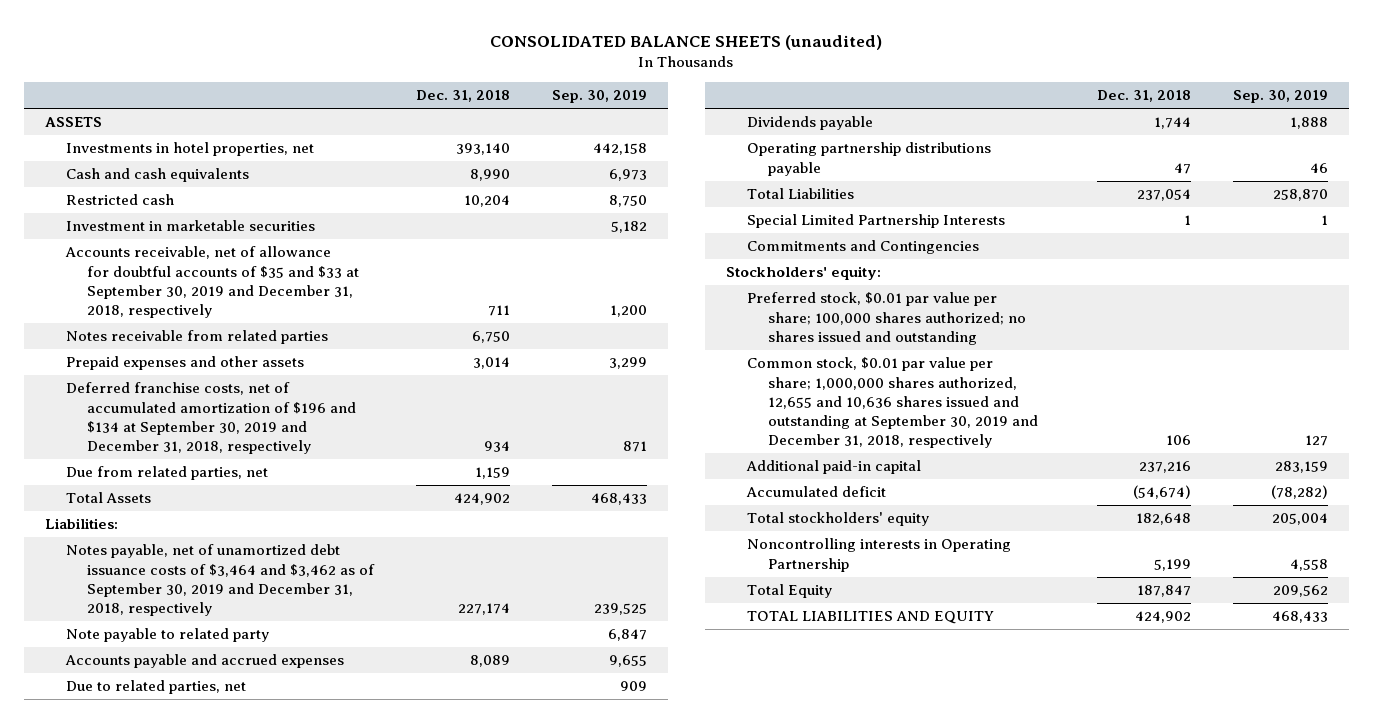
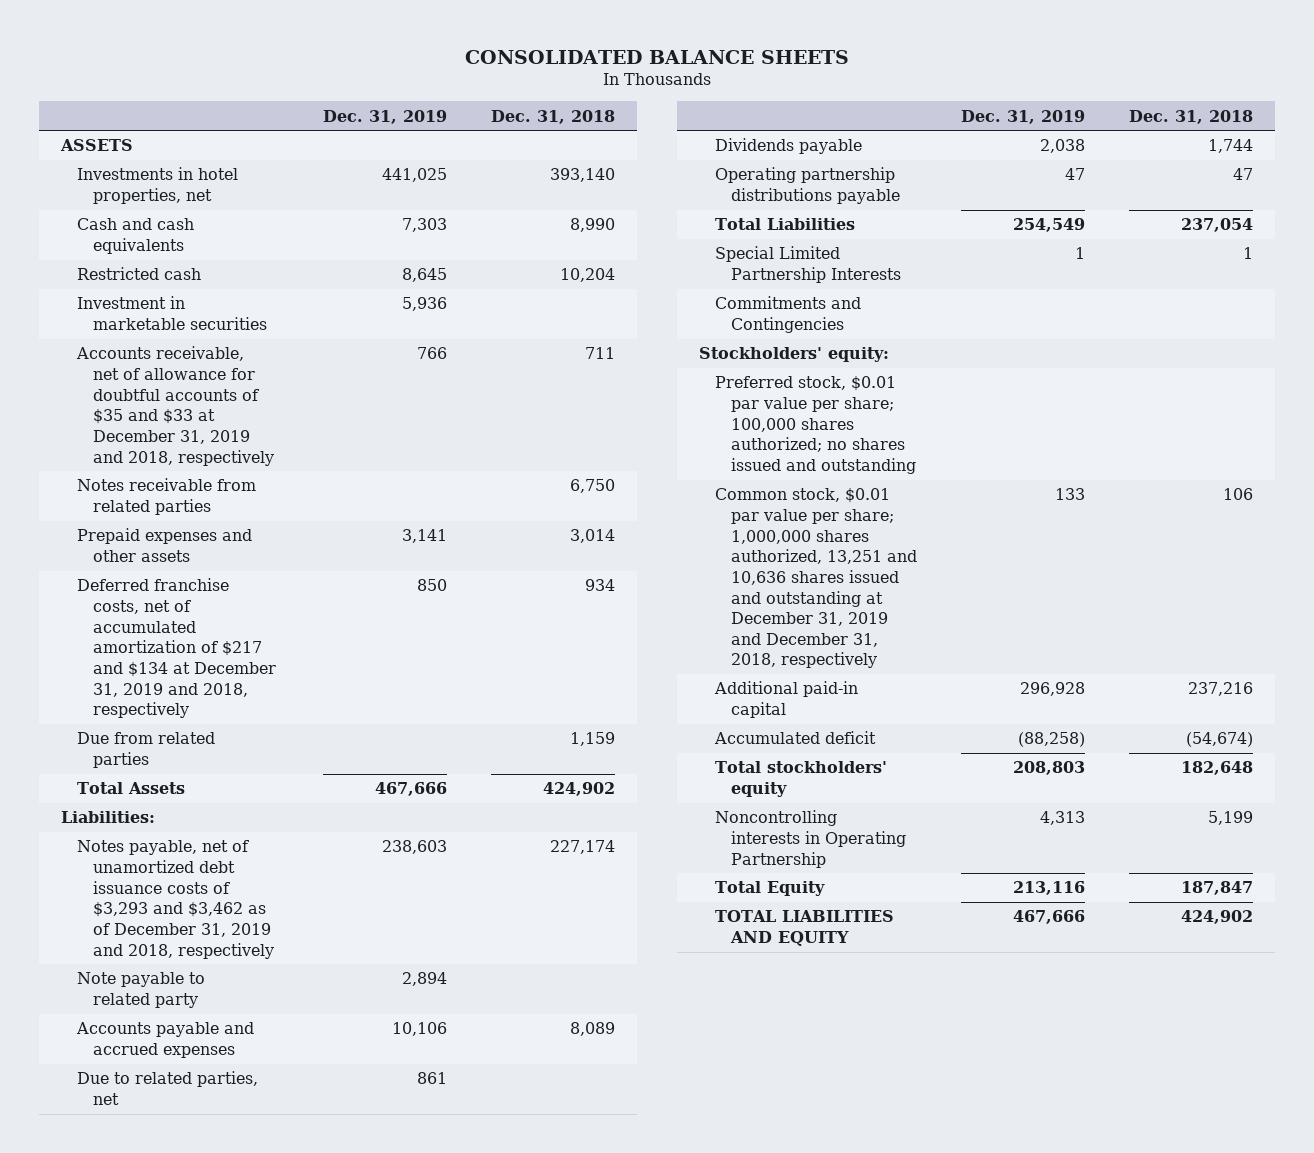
- CONSOLIDATED BALANCE SHEETS (unaudited)
+ CONSOLIDATED BALANCE SHEETS
- | Dec. 31, 2018 | Sep. 30, 2019
+ | Dec. 31, 2019 | Dec. 31, 2018
- Accounts receivable, net of allowance for doubtful accounts of $35 and $33 at September 30, 2019 and December 31, 2018, respectively | 711 | 1,200
+ Accounts receivable, net of allowance for doubtful accounts of $35 and $33 at December 31, 2019 and 2018, respectively | 766 | 711
- Deferred franchise costs, net of accumulated amortization of $196 and $134 at September 30, 2019 and December 31, 2018, respectively | 934 | 871
- Due from related parties, net | 1,159 |
+ Deferred franchise costs, net of accumulated amortization of $217 and $134 at December 31, 2019 and 2018, respectively | 850 | 934
+ Due from related parties | | 1,159
- Notes payable, net of unamortized debt issuance costs of $3,464 and $3,462 as of September 30, 2019 and December 31, 2018, respectively | 227,174 | 239,525
+ Notes payable, net of unamortized debt issuance costs of $3,293 and $3,462 as of December 31, 2019 and 2018, respectively | 238,603 | 227,174
- Common stock, $0.01 par value per share; 1,000,000 shares authorized, 12,655 and 10,636 shares issued and outstanding at September 30, 2019 and December 31, 2018, respectively | 106 | 127
+ Common stock, $0.01 par value per share; 1,000,000 shares authorized, 13,251 and 10,636 shares issued and outstanding at December 31, 2019 and December 31, 2018, respectively | 133 | 106

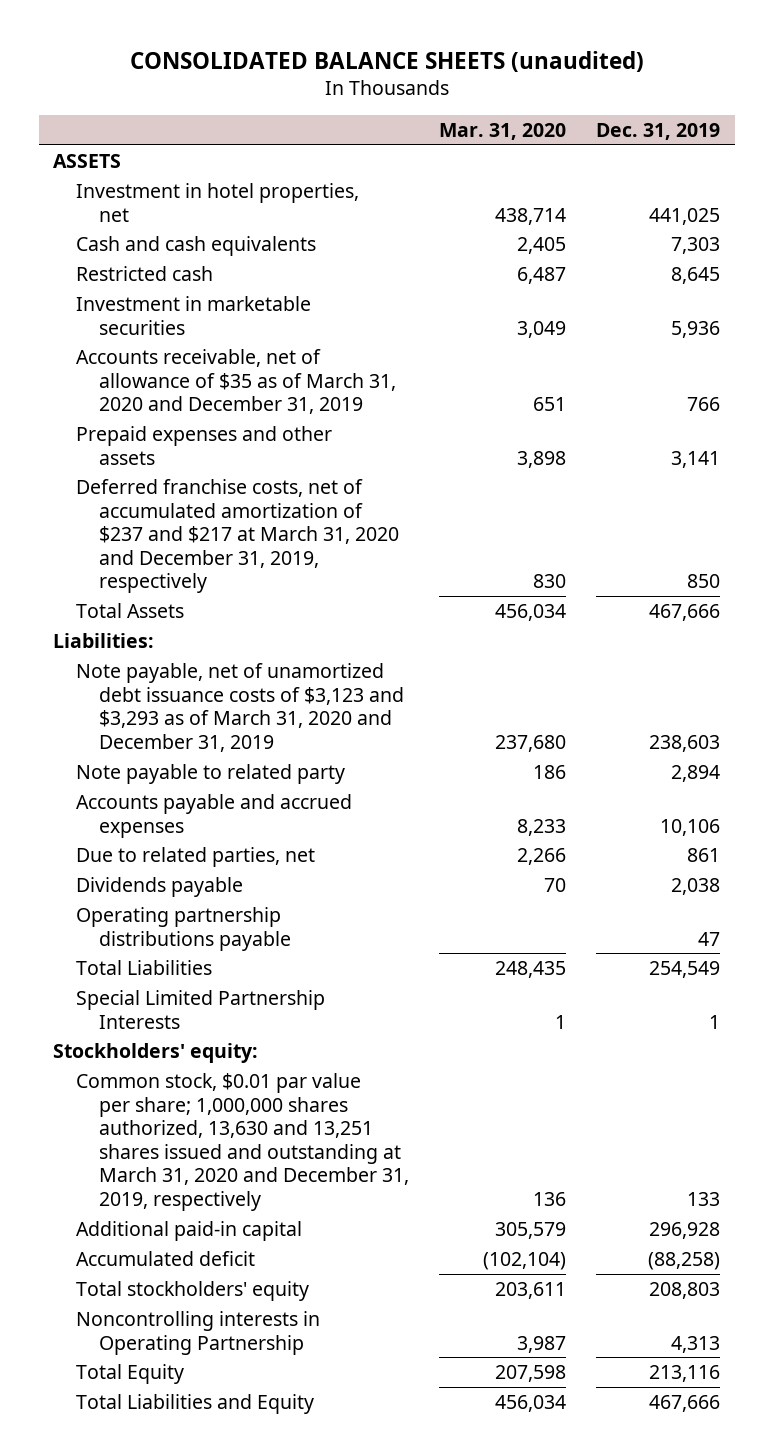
- CONSOLIDATED BALANCE SHEETS
+ CONSOLIDATED BALANCE SHEETS (unaudited)
- | Dec. 31, 2019 | Dec. 31, 2018
+ | Mar. 31, 2020 | Dec. 31, 2019
- Investments in hotel properties, net | 441,025 | 393,140
+ Investment in hotel properties, net | 438,714 | 441,025
- Accounts receivable, net of allowance for doubtful accounts of $35 and $33 at December 31, 2019 and 2018, respectively | 766 | 711
- Notes receivable from related parties | | 6,750
+ Accounts receivable, net of allowance of $35 as of March 31, 2020 and December 31, 2019 | 651 | 766
- Deferred franchise costs, net of accumulated amortization of $217 and $134 at December 31, 2019 and 2018, respectively | 850 | 934
- Due from related parties | | 1,159
+ Deferred franchise costs, net of accumulated amortization of $237 and $217 at March 31, 2020 and December 31, 2019, respectively | 830 | 850
- Notes payable, net of unamortized debt issuance costs of $3,293 and $3,462 as of December 31, 2019 and 2018, respectively | 238,603 | 227,174
+ Note payable, net of unamortized debt issuance costs of $3,123 and $3,293 as of March 31, 2020 and December 31, 2019 | 237,680 | 238,603
- Commitments and Contingencies
- Preferred stock, $0.01 par value per share; 100,000 shares authorized; no shares issued and outstanding
- Common stock, $0.01 par value per share; 1,000,000 shares authorized, 13,251 and 10,636 shares issued and outstanding at December 31, 2019 and December 31, 2018, respectively | 133 | 106
+ Common stock, $0.01 par value per share; 1,000,000 shares authorized, 13,630 and 13,251 shares issued and outstanding at March 31, 2020 and December 31, 2019, respectively | 136 | 133
- TOTAL LIABILITIES AND EQUITY | 467,666 | 424,902
+ Total Liabilities and Equity | 456,034 | 467,666

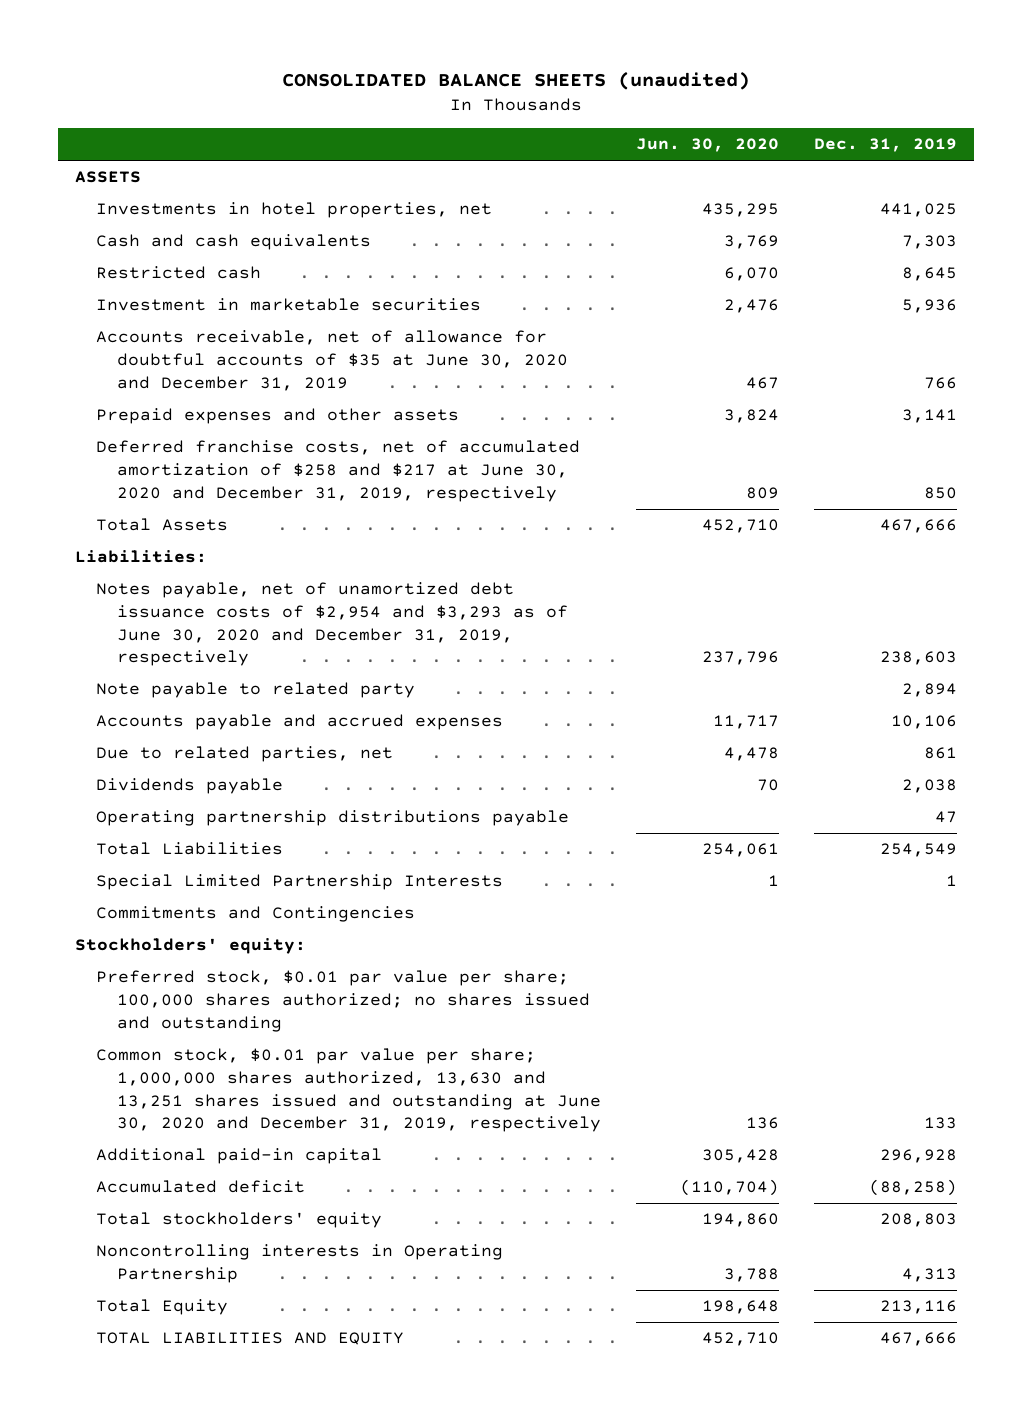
- | Mar. 31, 2020 | Dec. 31, 2019
+ | Jun. 30, 2020 | Dec. 31, 2019
- Investment in hotel properties, net | 438,714 | 441,025
+ Investments in hotel properties, net | 435,295 | 441,025
- Accounts receivable, net of allowance of $35 as of March 31, 2020 and December 31, 2019 | 651 | 766
+ Accounts receivable, net of allowance for doubtful accounts of $35 at June 30, 2020 and December 31, 2019 | 467 | 766
- Deferred franchise costs, net of accumulated amortization of $237 and $217 at March 31, 2020 and December 31, 2019, respectively | 830 | 850
+ Deferred franchise costs, net of accumulated amortization of $258 and $217 at June 30, 2020 and December 31, 2019, respectively | 809 | 850
- Note payable, net of unamortized debt issuance costs of $3,123 and $3,293 as of March 31, 2020 and December 31, 2019 | 237,680 | 238,603
+ Notes payable, net of unamortized debt issuance costs of $2,954 and $3,293 as of June 30, 2020 and December 31, 2019, respectively | 237,796 | 238,603
+ Commitments and Contingencies
- Common stock, $0.01 par value per share; 1,000,000 shares authorized, 13,630 and 13,251 shares issued and outstanding at March 31, 2020 and December 31, 2019, respectively | 136 | 133
+ Preferred stock, $0.01 par value per share; 100,000 shares authorized; no shares issued and outstanding
+ Common stock, $0.01 par value per share; 1,000,000 shares authorized, 13,630 and 13,251 shares issued and outstanding at June 30, 2020 and December 31, 2019, respectively | 136 | 133
- Total Liabilities and Equity | 456,034 | 467,666
+ TOTAL LIABILITIES AND EQUITY | 452,710 | 467,666

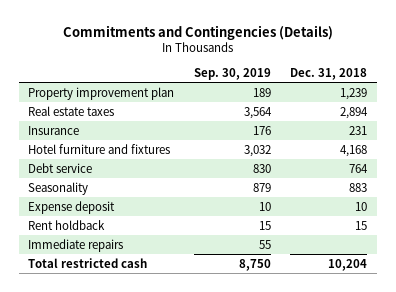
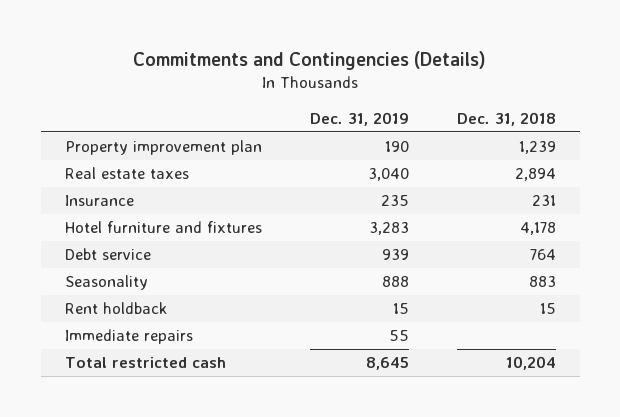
- | Sep. 30, 2019 | Dec. 31, 2018
+ | Dec. 31, 2019 | Dec. 31, 2018
- Hotel furniture and fixtures | 3,032 | 4,168
+ Hotel furniture and fixtures | 3,283 | 4,178
- Expense deposit | 10 | 10

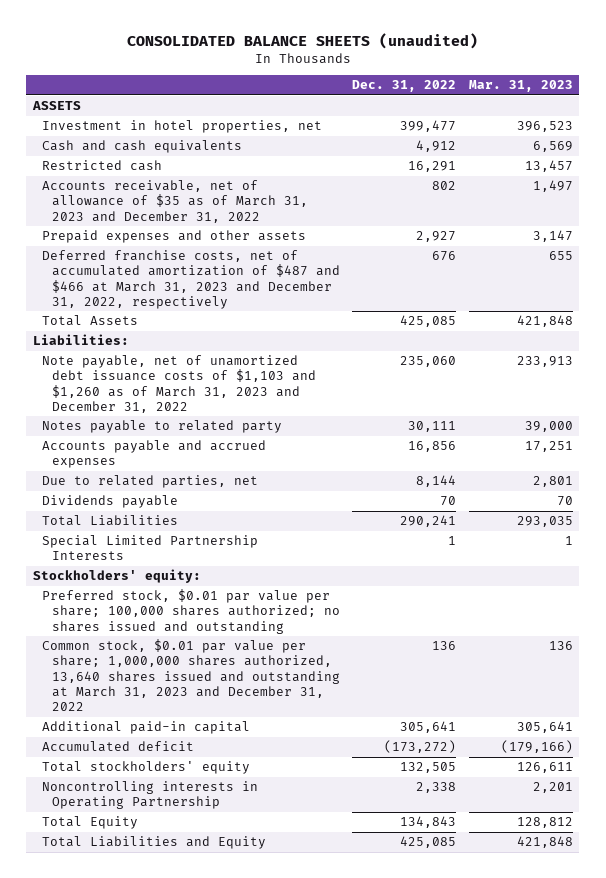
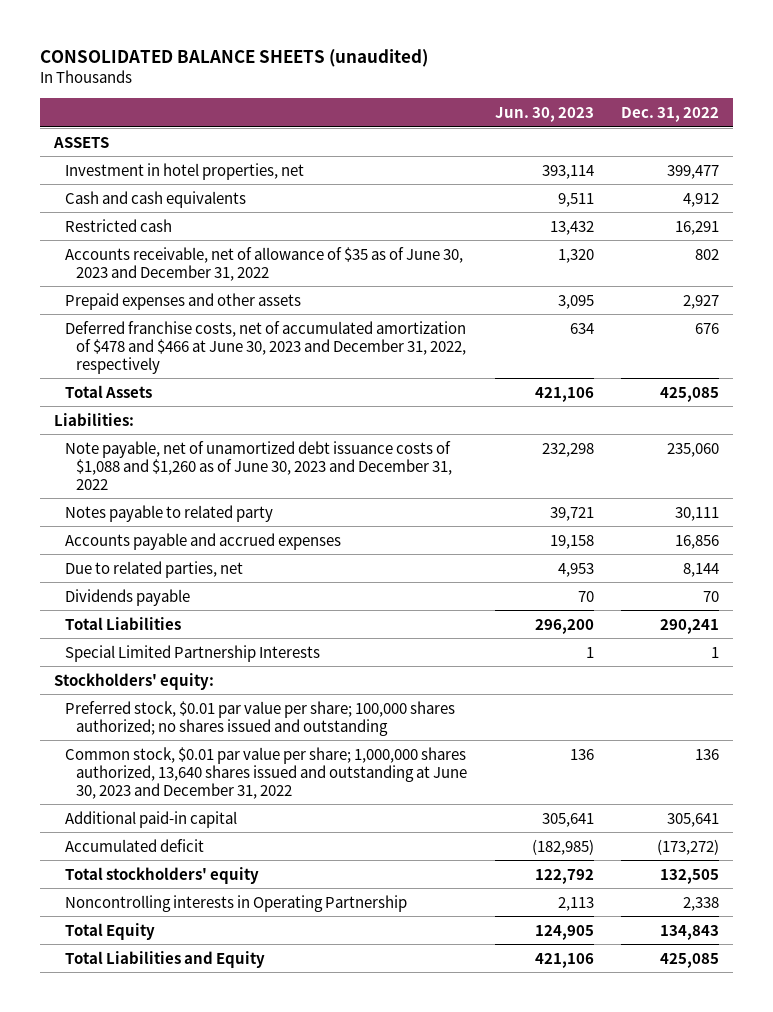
- | Dec. 31, 2022 | Mar. 31, 2023
+ | Jun. 30, 2023 | Dec. 31, 2022
- Accounts receivable, net of allowance of $35 as of March 31, 2023 and December 31, 2022 | 802 | 1,497
+ Accounts receivable, net of allowance of $35 as of June 30, 2023 and December 31, 2022 | 1,320 | 802
- Deferred franchise costs, net of accumulated amortization of $487 and $466 at March 31, 2023 and December 31, 2022, respectively | 676 | 655
+ Deferred franchise costs, net of accumulated amortization of $478 and $466 at June 30, 2023 and December 31, 2022, respectively | 634 | 676
- Note payable, net of unamortized debt issuance costs of $1,103 and $1,260 as of March 31, 2023 and December 31, 2022 | 235,060 | 233,913
+ Note payable, net of unamortized debt issuance costs of $1,088 and $1,260 as of June 30, 2023 and December 31, 2022 | 232,298 | 235,060
- Common stock, $0.01 par value per share; 1,000,000 shares authorized, 13,640 shares issued and outstanding at March 31, 2023 and December 31, 2022 | 136 | 136
+ Common stock, $0.01 par value per share; 1,000,000 shares authorized, 13,640 shares issued and outstanding at June 30, 2023 and December 31, 2022 | 136 | 136

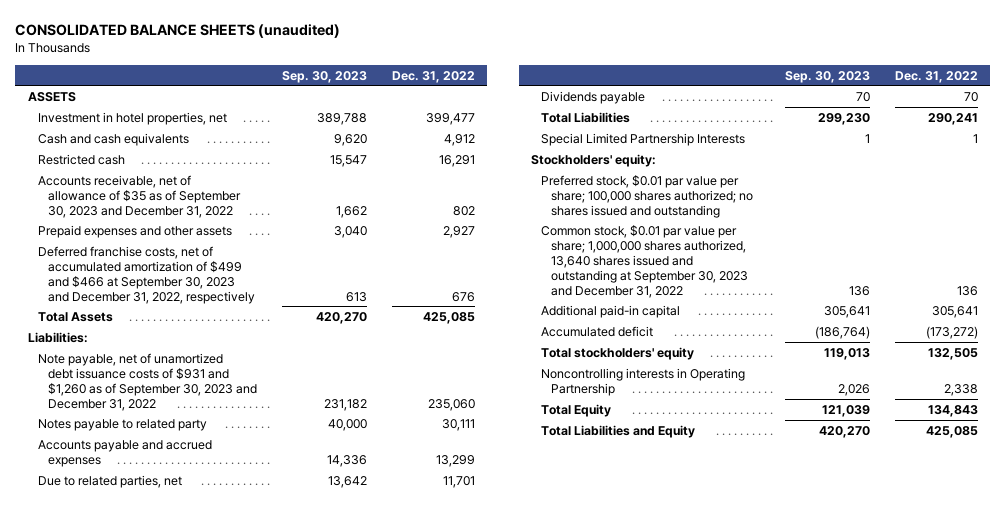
- | Jun. 30, 2023 | Dec. 31, 2022
+ | Sep. 30, 2023 | Dec. 31, 2022
- Accounts receivable, net of allowance of $35 as of June 30, 2023 and December 31, 2022 | 1,320 | 802
+ Accounts receivable, net of allowance of $35 as of September 30, 2023 and December 31, 2022 | 1,662 | 802
- Deferred franchise costs, net of accumulated amortization of $478 and $466 at June 30, 2023 and December 31, 2022, respectively | 634 | 676
+ Deferred franchise costs, net of accumulated amortization of $499 and $466 at September 30, 2023 and December 31, 2022, respectively | 613 | 676
- Note payable, net of unamortized debt issuance costs of $1,088 and $1,260 as of June 30, 2023 and December 31, 2022 | 232,298 | 235,060
+ Note payable, net of unamortized debt issuance costs of $931 and $1,260 as of September 30, 2023 and December 31, 2022 | 231,182 | 235,060
- Accounts payable and accrued expenses | 19,158 | 16,856
- Due to related parties, net | 4,953 | 8,144
+ Accounts payable and accrued expenses | 14,336 | 13,299
+ Due to related parties, net | 13,642 | 11,701
- Common stock, $0.01 par value per share; 1,000,000 shares authorized, 13,640 shares issued and outstanding at June 30, 2023 and December 31, 2022 | 136 | 136
+ Common stock, $0.01 par value per share; 1,000,000 shares authorized, 13,640 shares issued and outstanding at September 30, 2023 and December 31, 2022 | 136 | 136

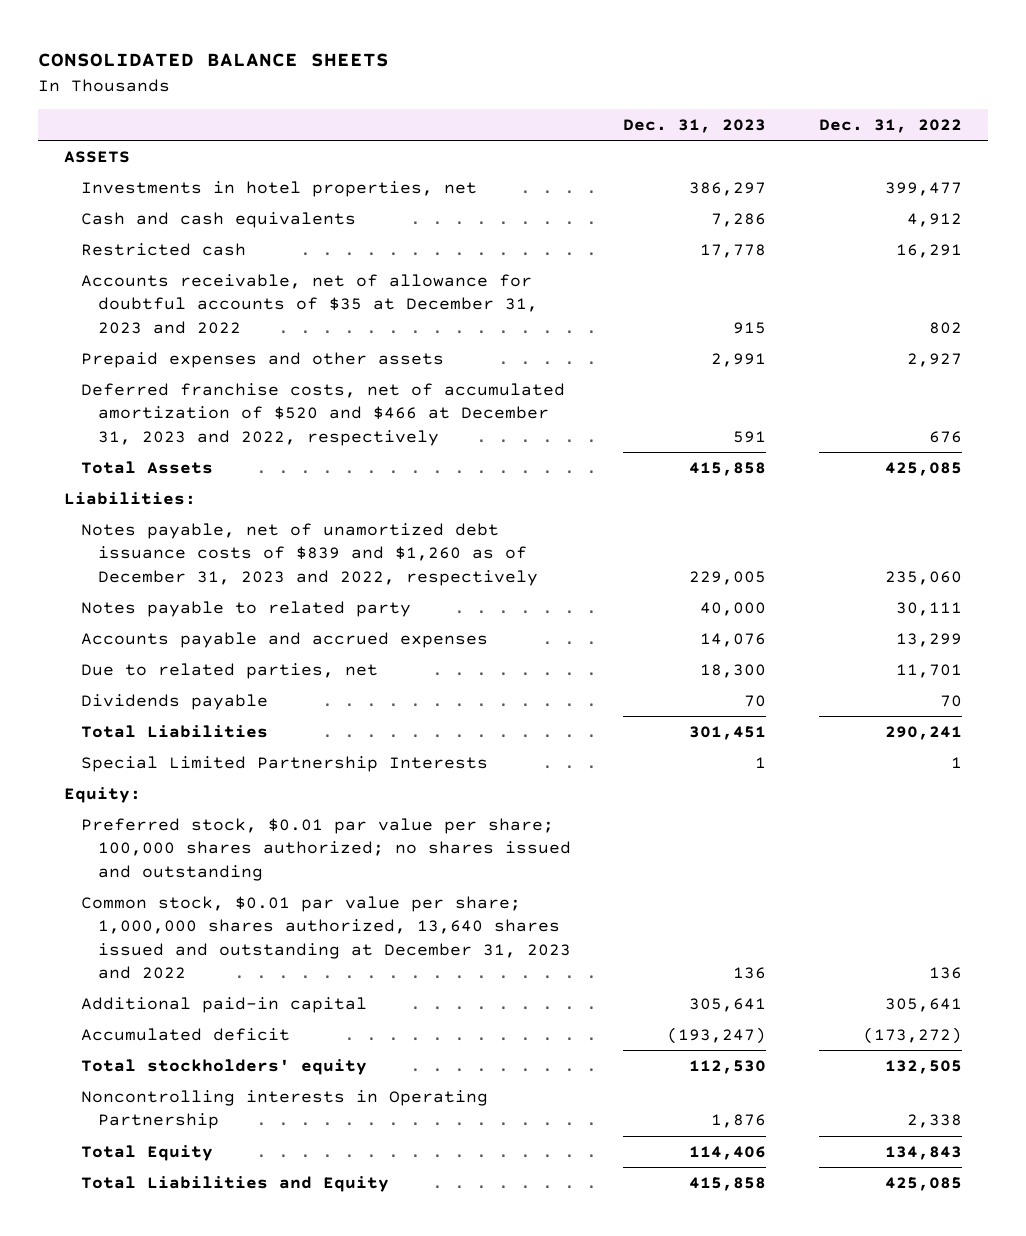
- CONSOLIDATED BALANCE SHEETS (unaudited)
+ CONSOLIDATED BALANCE SHEETS
- | Sep. 30, 2023 | Dec. 31, 2022
+ | Dec. 31, 2023 | Dec. 31, 2022
- Investment in hotel properties, net | 389,788 | 399,477
+ Investments in hotel properties, net | 386,297 | 399,477
- Accounts receivable, net of allowance of $35 as of September 30, 2023 and December 31, 2022 | 1,662 | 802
+ Accounts receivable, net of allowance for doubtful accounts of $35 at December 31, 2023 and 2022 | 915 | 802
- Deferred franchise costs, net of accumulated amortization of $499 and $466 at September 30, 2023 and December 31, 2022, respectively | 613 | 676
+ Deferred franchise costs, net of accumulated amortization of $520 and $466 at December 31, 2023 and 2022, respectively | 591 | 676
- Note payable, net of unamortized debt issuance costs of $931 and $1,260 as of September 30, 2023 and December 31, 2022 | 231,182 | 235,060
+ Notes payable, net of unamortized debt issuance costs of $839 and $1,260 as of December 31, 2023 and 2022, respectively | 229,005 | 235,060
- Stockholders' equity:
+ Equity:
- Common stock, $0.01 par value per share; 1,000,000 shares authorized, 13,640 shares issued and outstanding at September 30, 2023 and December 31, 2022 | 136 | 136
+ Common stock, $0.01 par value per share; 1,000,000 shares authorized, 13,640 shares issued and outstanding at December 31, 2023 and 2022 | 136 | 136

